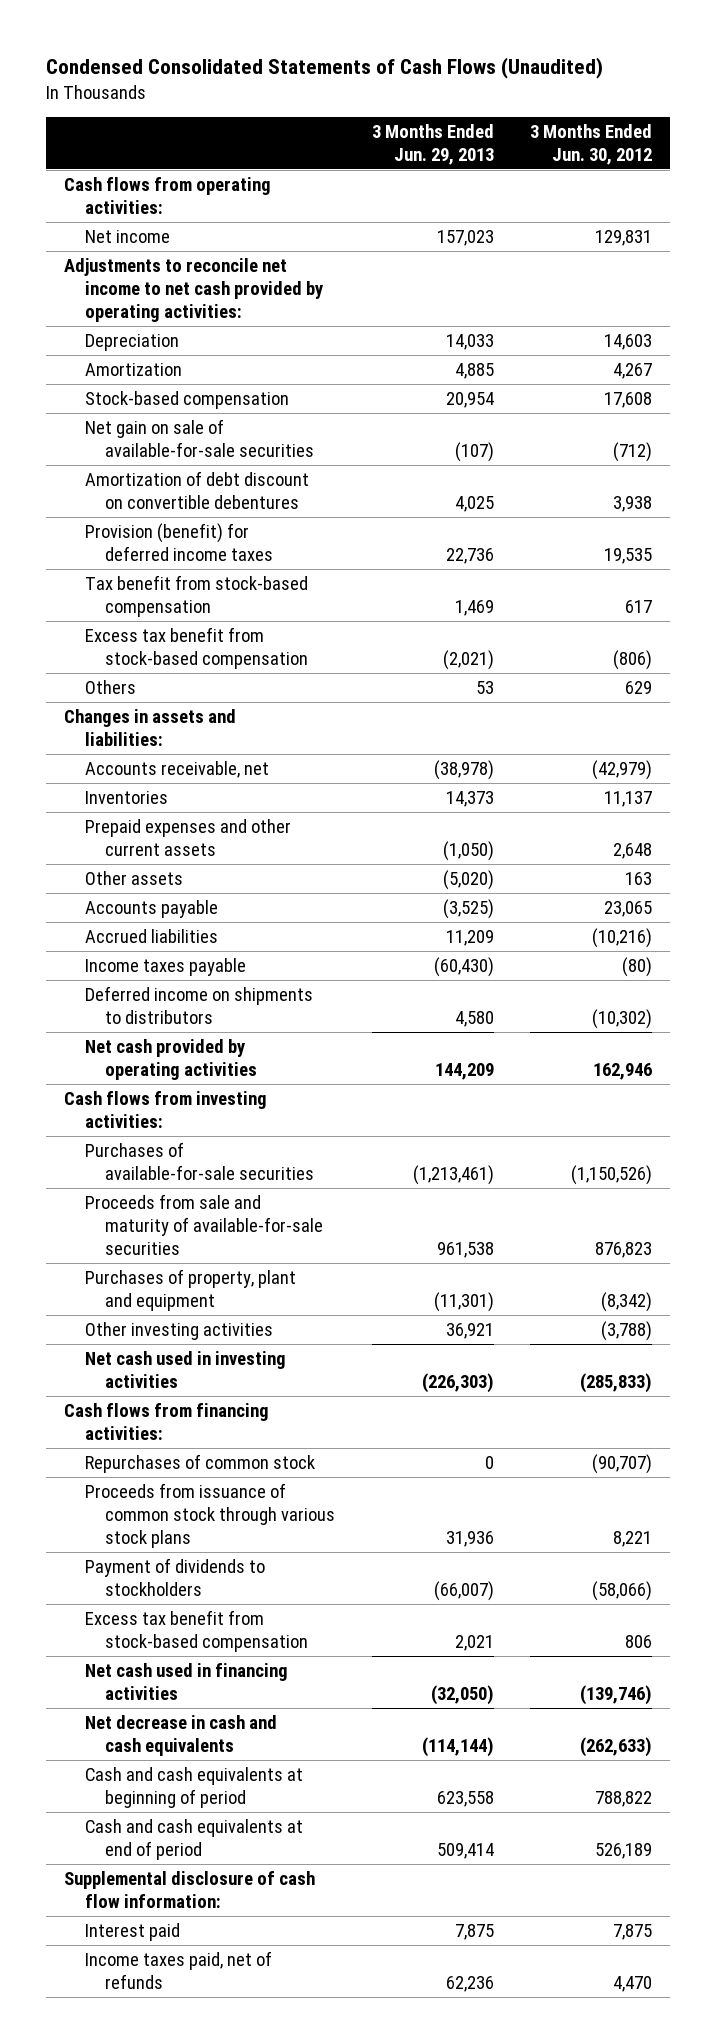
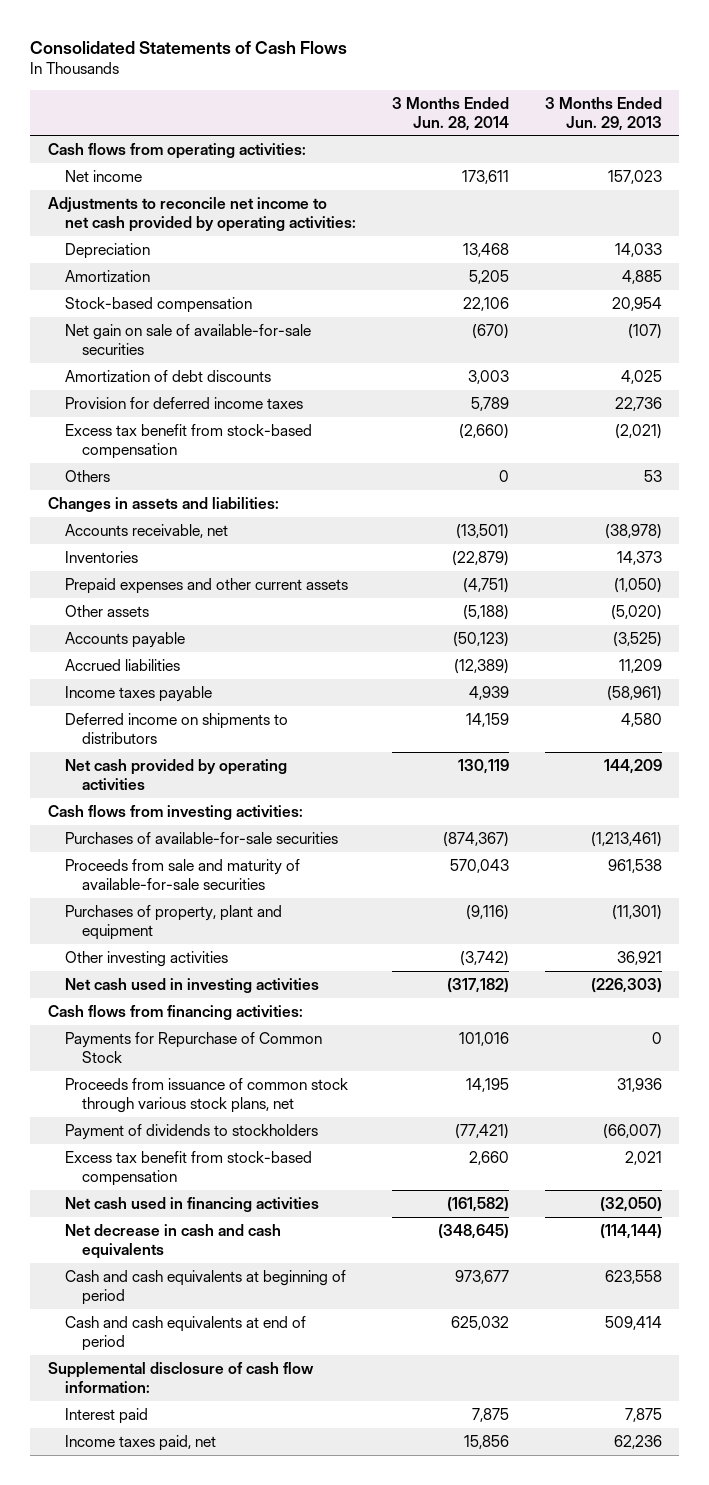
- Condensed Consolidated Statements of Cash Flows (Unaudited)
+ Consolidated Statements of Cash Flows
- | 3 Months Ended Jun. 29, 2013 | 3 Months Ended Jun. 30, 2012
+ | 3 Months Ended Jun. 28, 2014 | 3 Months Ended Jun. 29, 2013
- Amortization of debt discount on convertible debentures | 4,025 | 3,938
- Provision (benefit) for deferred income taxes | 22,736 | 19,535
- Tax benefit from stock-based compensation | 1,469 | 617
+ Amortization of debt discounts | 3,003 | 4,025
+ Provision for deferred income taxes | 5,789 | 22,736
- Income taxes payable | (60,430) | (80)
+ Income taxes payable | 4,939 | (58,961)
- Repurchases of common stock | 0 | (90,707)
- Proceeds from issuance of common stock through various stock plans | 31,936 | 8,221
+ Payments for Repurchase of Common Stock | 101,016 | 0
+ Proceeds from issuance of common stock through various stock plans, net | 14,195 | 31,936
- Income taxes paid, net of refunds | 62,236 | 4,470
+ Income taxes paid, net | 15,856 | 62,236

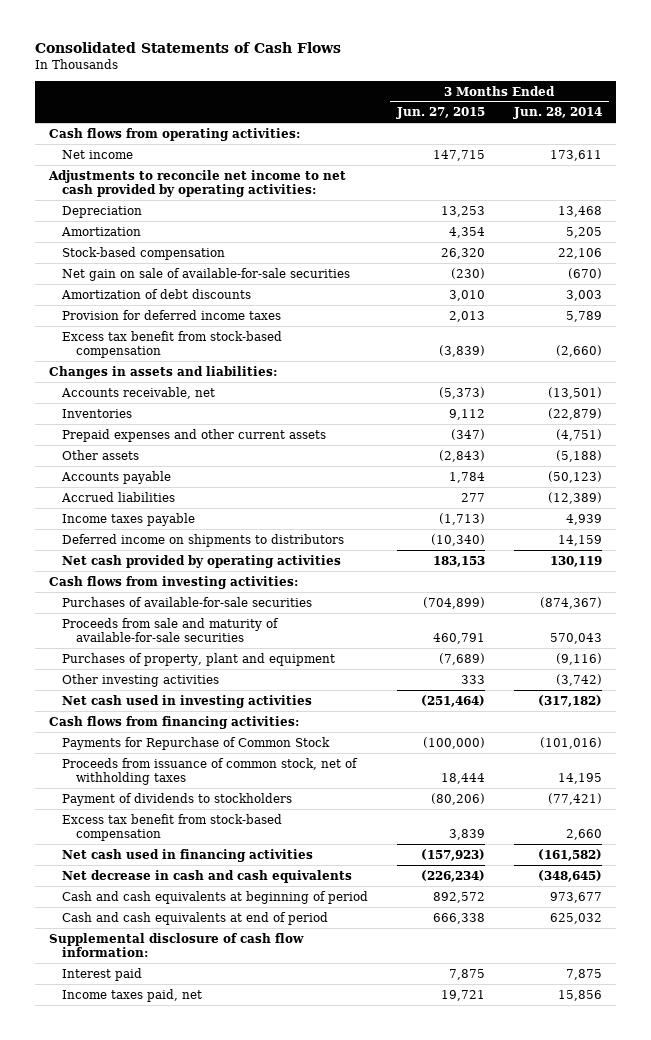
- | 3 Months Ended Jun. 28, 2014 | 3 Months Ended Jun. 29, 2013
+ | 3 Months Ended Jun. 27, 2015 | 3 Months Ended Jun. 28, 2014
- Others | 0 | 53
- Payments for Repurchase of Common Stock | 101,016 | 0
- Proceeds from issuance of common stock through various stock plans, net | 14,195 | 31,936
+ Payments for Repurchase of Common Stock | (100,000) | (101,016)
+ Proceeds from issuance of common stock, net of withholding taxes | 18,444 | 14,195

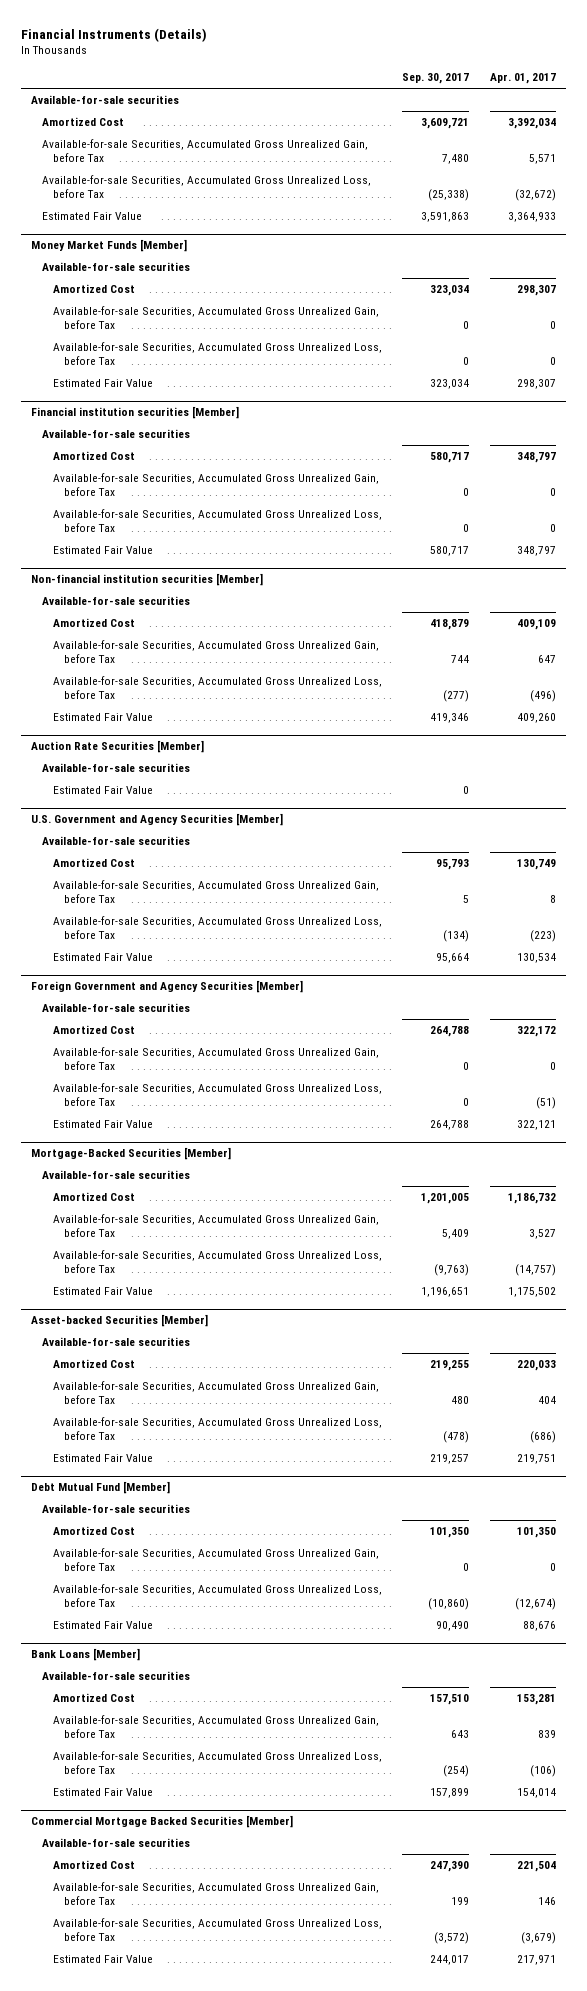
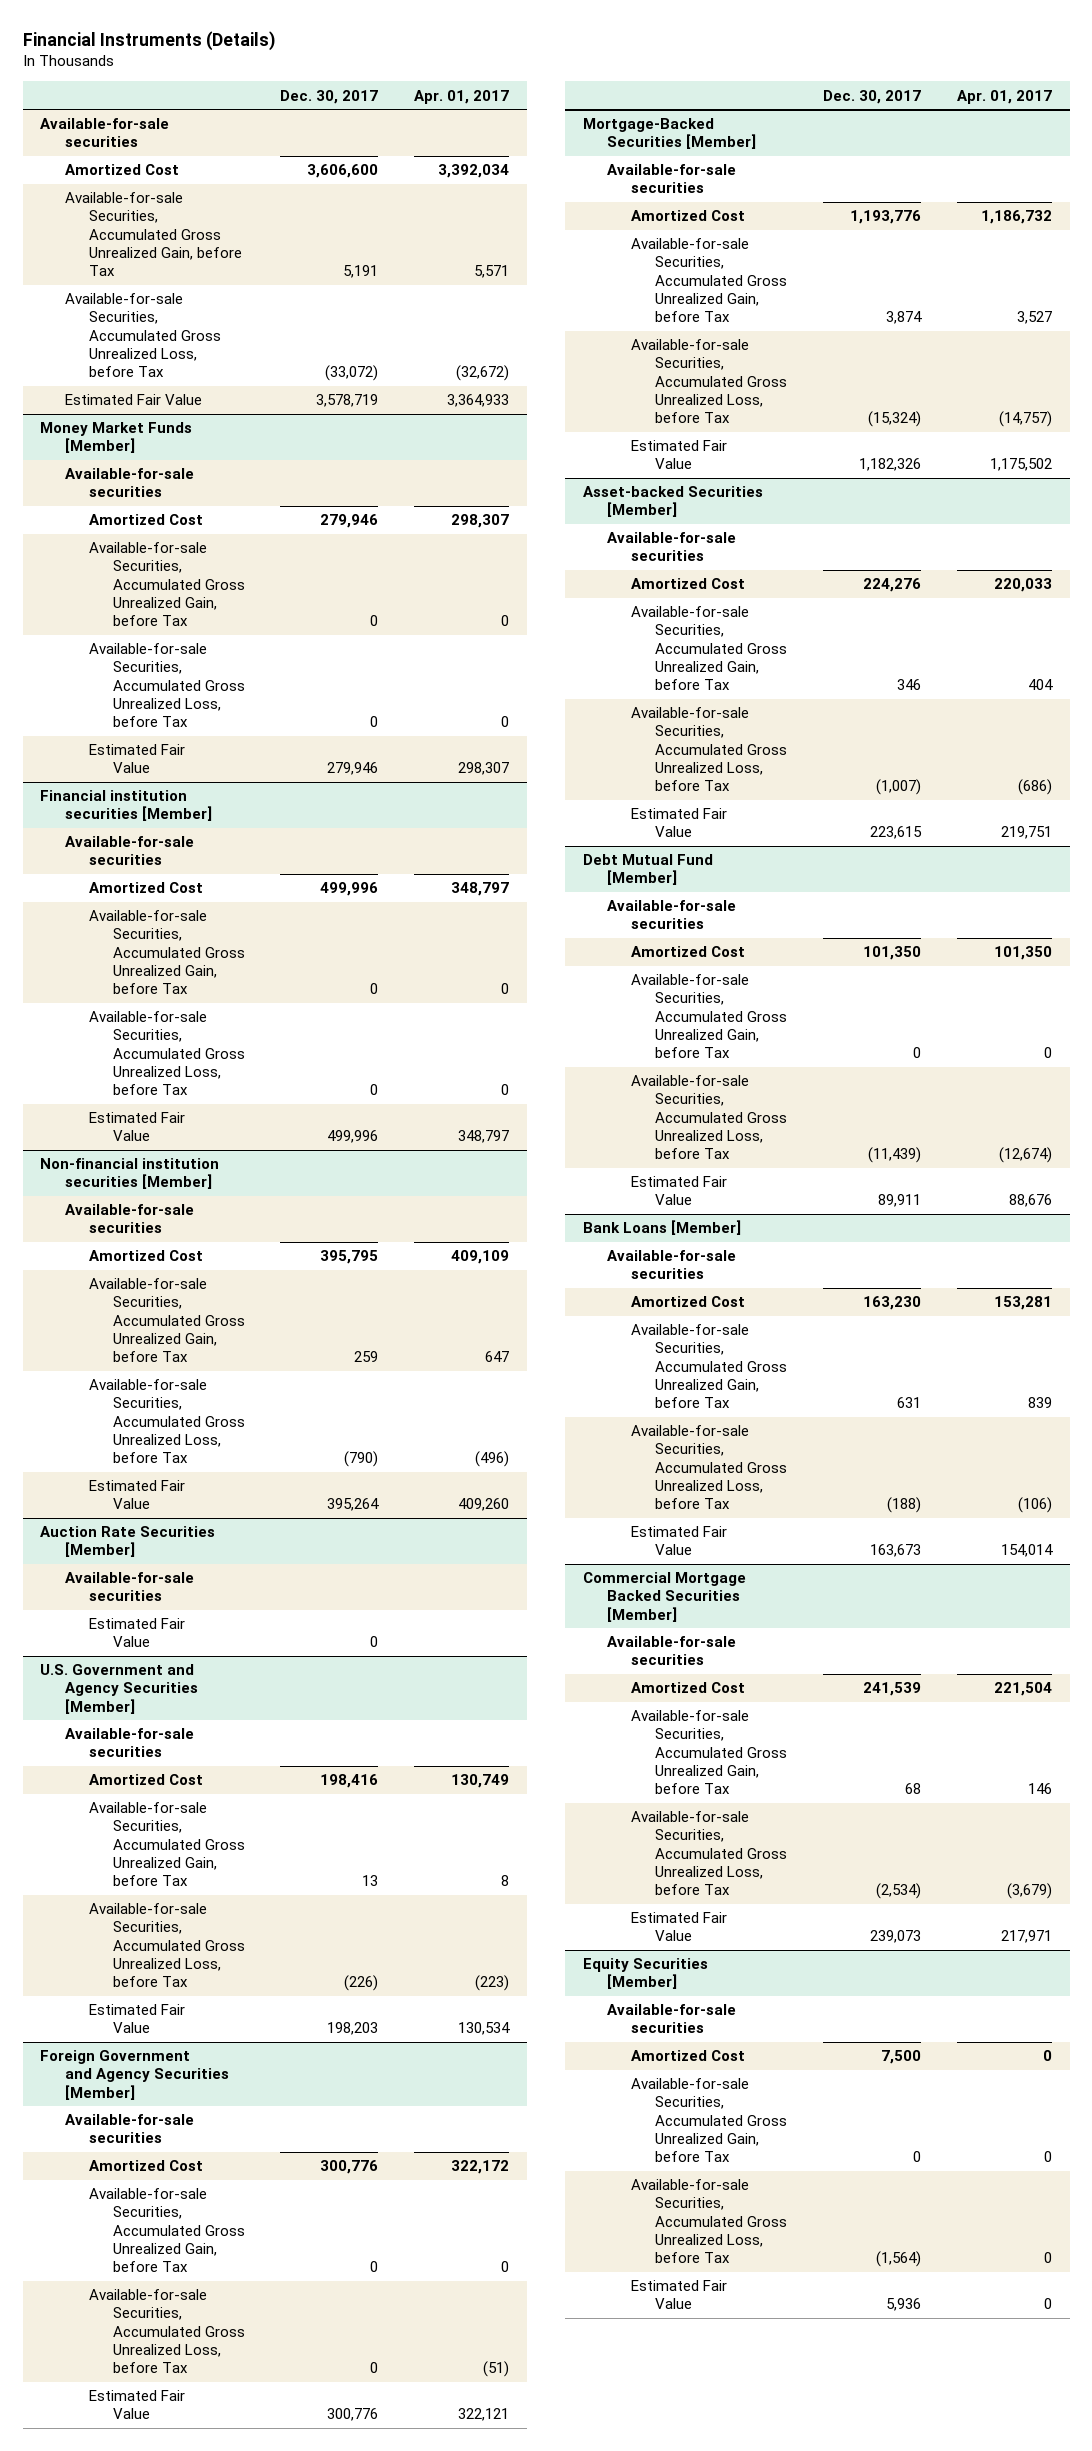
- | Sep. 30, 2017 | Apr. 01, 2017
+ | Dec. 30, 2017 | Apr. 01, 2017
+ Equity Securities [Member]
+ Available-for-sale securities
+ Amortized Cost | 7,500 | 0
+ Available-for-sale Securities, Accumulated Gross Unrealized Gain, before Tax | 0 | 0
+ Available-for-sale Securities, Accumulated Gross Unrealized Loss, before Tax | (1,564) | 0
+ Estimated Fair Value | 5,936 | 0

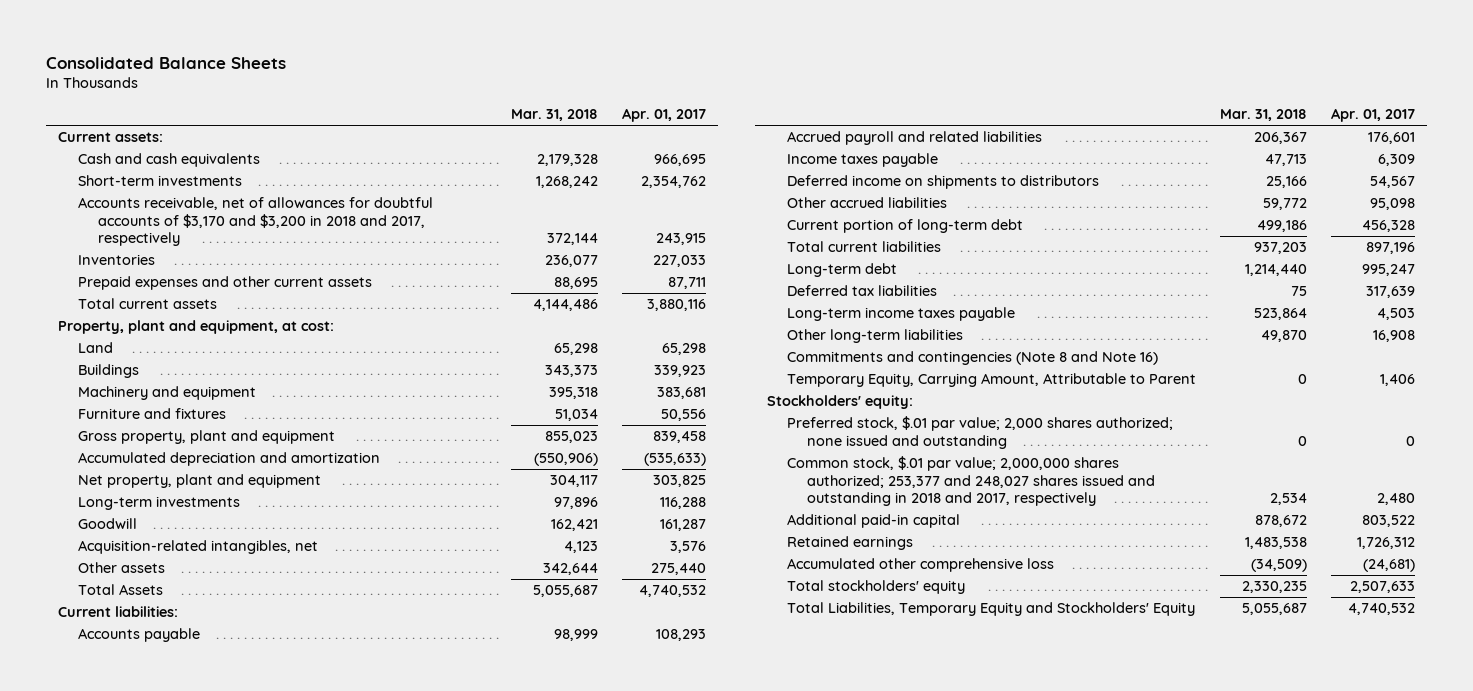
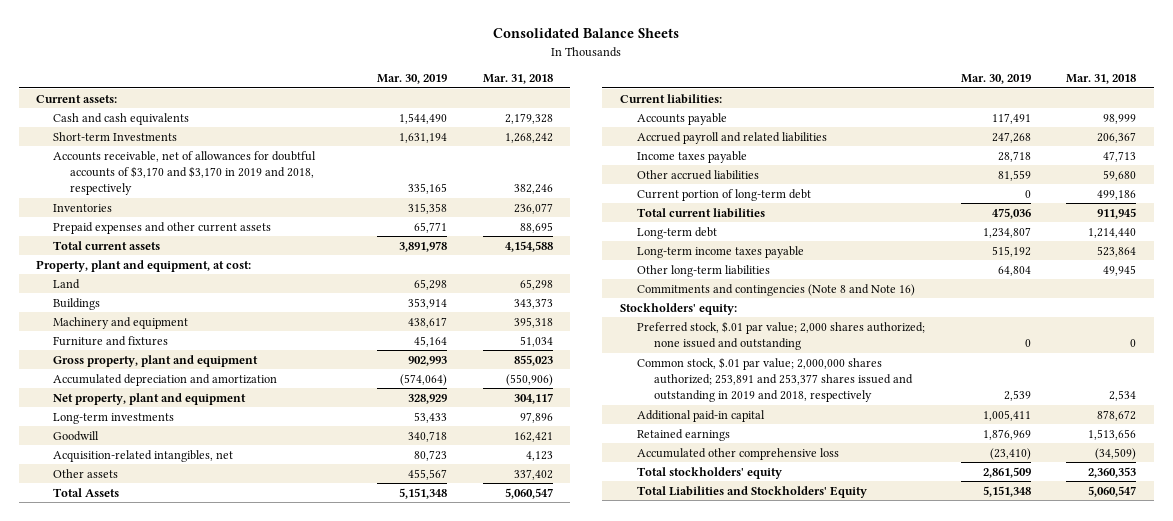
- | Mar. 31, 2018 | Apr. 01, 2017
+ | Mar. 30, 2019 | Mar. 31, 2018
- Short-term investments | 1,268,242 | 2,354,762
- Accounts receivable, net of allowances for doubtful accounts of $3,170 and $3,200 in 2018 and 2017, respectively | 372,144 | 243,915
+ Short-term Investments | 1,631,194 | 1,268,242
+ Accounts receivable, net of allowances for doubtful accounts of $3,170 and $3,170 in 2019 and 2018, respectively | 335,165 | 382,246
- Total current assets | 4,144,486 | 3,880,116
+ Total current assets | 3,891,978 | 4,154,588
- Other assets | 342,644 | 275,440
- Total Assets | 5,055,687 | 4,740,532
+ Other assets | 455,567 | 337,402
+ Total Assets | 5,151,348 | 5,060,547
- Deferred income on shipments to distributors | 25,166 | 54,567
- Other accrued liabilities | 59,772 | 95,098
+ Other accrued liabilities | 81,559 | 59,680
- Total current liabilities | 937,203 | 897,196
+ Total current liabilities | 475,036 | 911,945
- Deferred tax liabilities | 75 | 317,639
- Other long-term liabilities | 49,870 | 16,908
+ Other long-term liabilities | 64,804 | 49,945
- Temporary Equity, Carrying Amount, Attributable to Parent | 0 | 1,406
- Common stock, $.01 par value; 2,000,000 shares authorized; 253,377 and 248,027 shares issued and outstanding in 2018 and 2017, respectively | 2,534 | 2,480
+ Common stock, $.01 par value; 2,000,000 shares authorized; 253,891 and 253,377 shares issued and outstanding in 2019 and 2018, respectively | 2,539 | 2,534
- Retained earnings | 1,483,538 | 1,726,312
+ Retained earnings | 1,876,969 | 1,513,656
- Total stockholders' equity | 2,330,235 | 2,507,633
- Total Liabilities, Temporary Equity and Stockholders' Equity | 5,055,687 | 4,740,532
+ Total stockholders' equity | 2,861,509 | 2,360,353
+ Total Liabilities and Stockholders' Equity | 5,151,348 | 5,060,547

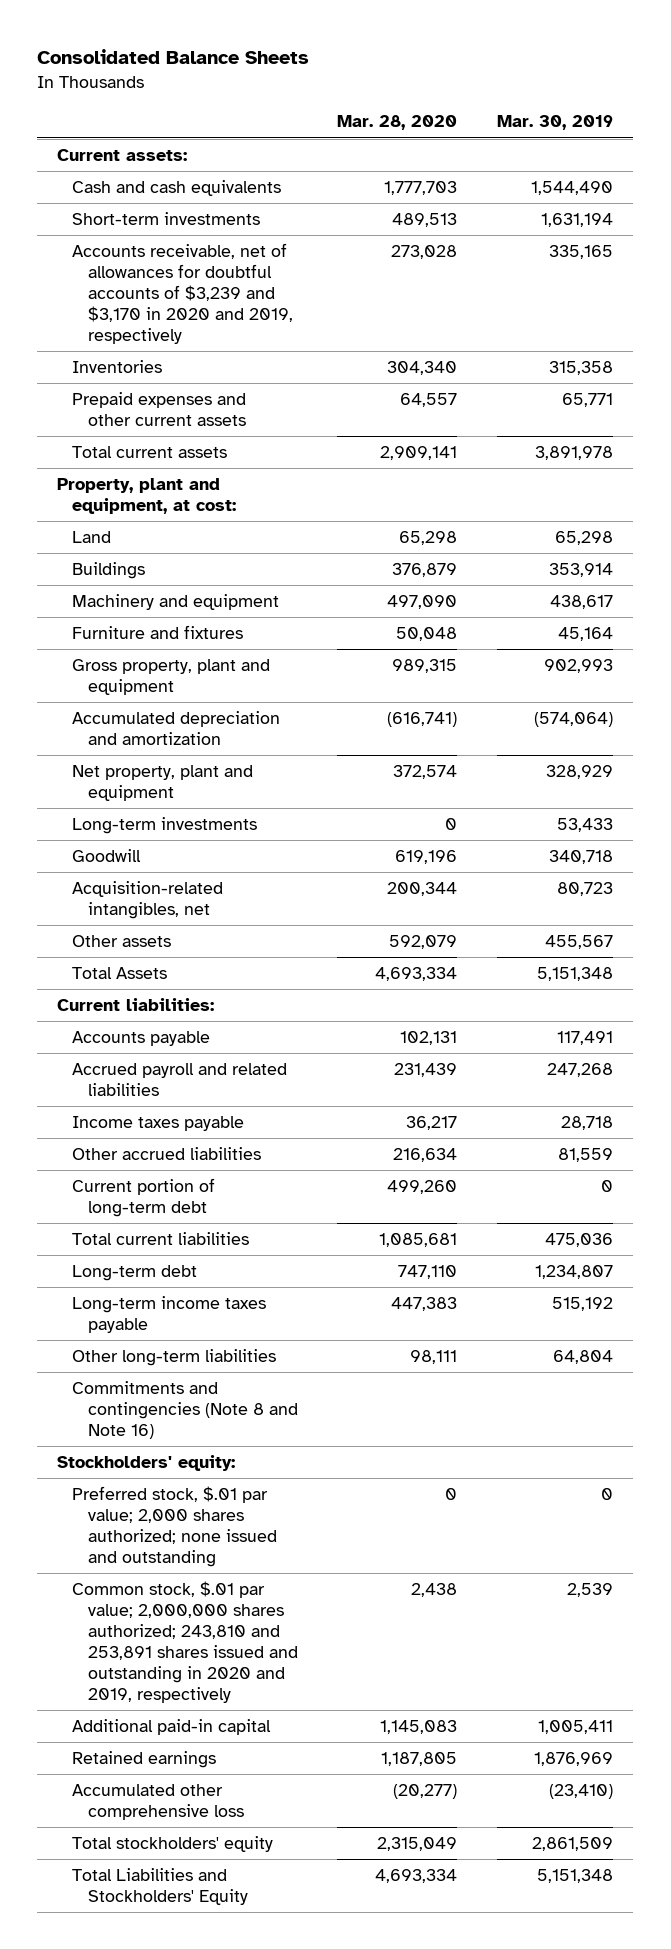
- | Mar. 30, 2019 | Mar. 31, 2018
+ | Mar. 28, 2020 | Mar. 30, 2019
- Short-term Investments | 1,631,194 | 1,268,242
- Accounts receivable, net of allowances for doubtful accounts of $3,170 and $3,170 in 2019 and 2018, respectively | 335,165 | 382,246
+ Short-term investments | 489,513 | 1,631,194
+ Accounts receivable, net of allowances for doubtful accounts of $3,239 and $3,170 in 2020 and 2019, respectively | 273,028 | 335,165
- Common stock, $.01 par value; 2,000,000 shares authorized; 253,891 and 253,377 shares issued and outstanding in 2019 and 2018, respectively | 2,539 | 2,534
+ Common stock, $.01 par value; 2,000,000 shares authorized; 243,810 and 253,891 shares issued and outstanding in 2020 and 2019, respectively | 2,438 | 2,539

